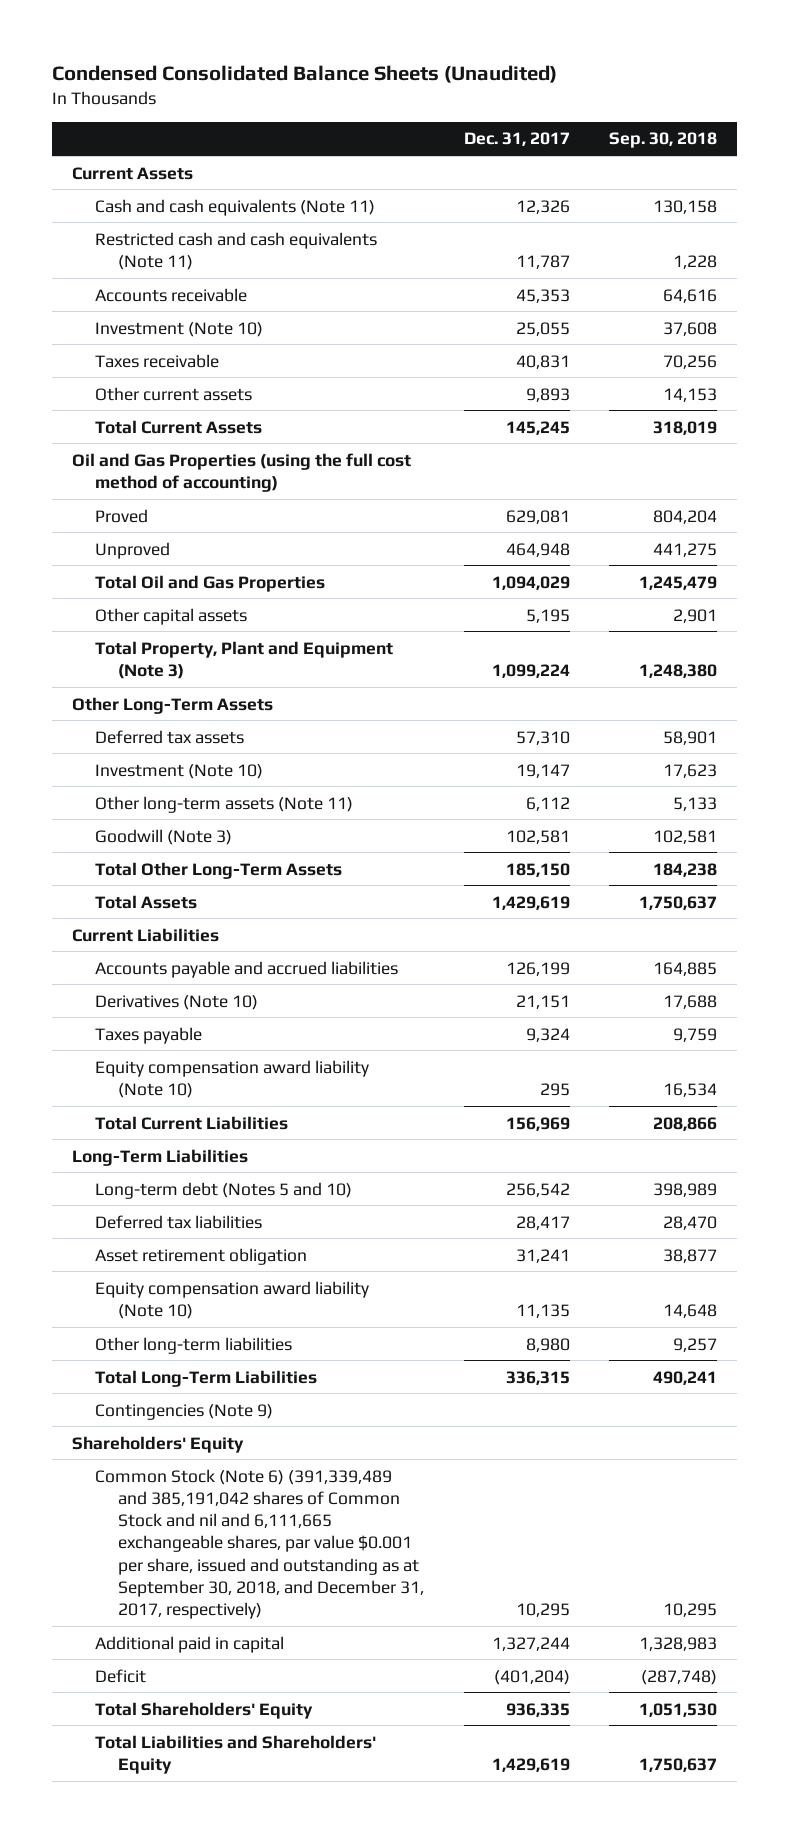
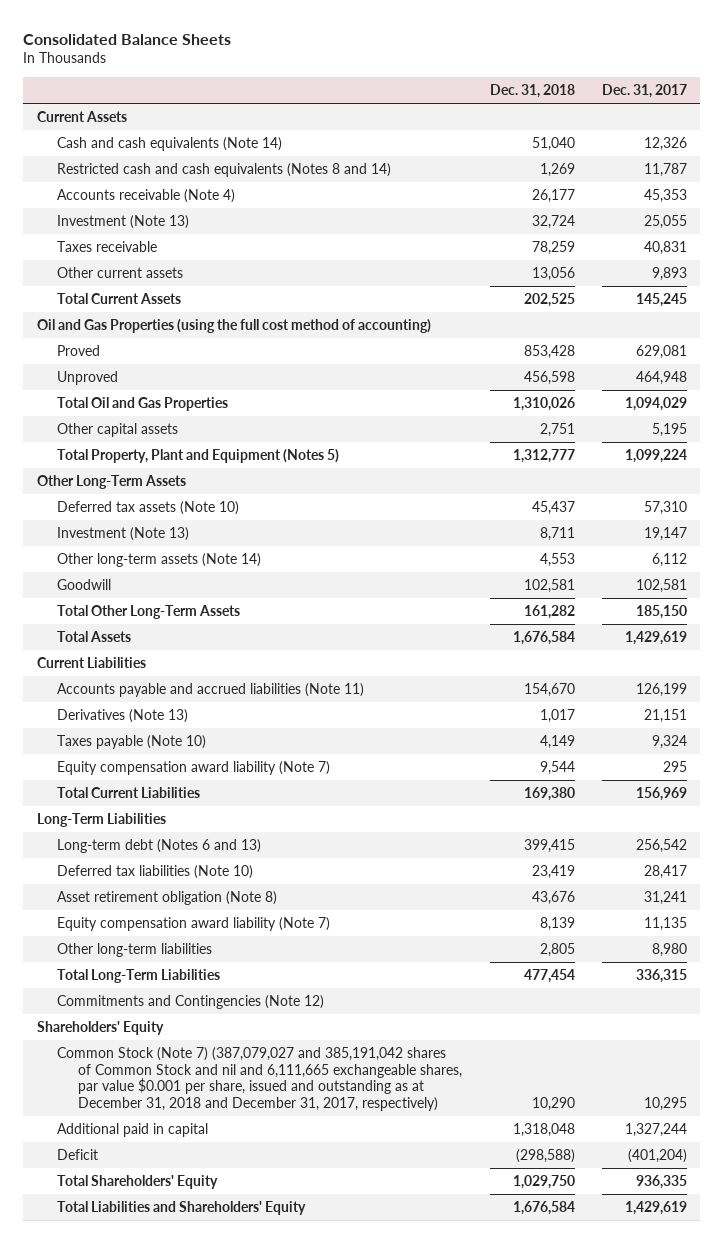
- Condensed Consolidated Balance Sheets (Unaudited)
+ Consolidated Balance Sheets
- | Dec. 31, 2017 | Sep. 30, 2018
+ | Dec. 31, 2018 | Dec. 31, 2017
- Cash and cash equivalents (Note 11) | 12,326 | 130,158
- Restricted cash and cash equivalents (Note 11) | 11,787 | 1,228
- Accounts receivable | 45,353 | 64,616
- Investment (Note 10) | 25,055 | 37,608
+ Cash and cash equivalents (Note 14) | 51,040 | 12,326
+ Restricted cash and cash equivalents (Notes 8 and 14) | 1,269 | 11,787
+ Accounts receivable (Note 4) | 26,177 | 45,353
+ Investment (Note 13) | 32,724 | 25,055
- Total Property, Plant and Equipment (Note 3) | 1,099,224 | 1,248,380
+ Total Property, Plant and Equipment (Notes 5) | 1,312,777 | 1,099,224
- Deferred tax assets | 57,310 | 58,901
- Investment (Note 10) | 19,147 | 17,623
- Other long-term assets (Note 11) | 6,112 | 5,133
- Goodwill (Note 3) | 102,581 | 102,581
+ Deferred tax assets (Note 10) | 45,437 | 57,310
+ Investment (Note 13) | 8,711 | 19,147
+ Other long-term assets (Note 14) | 4,553 | 6,112
+ Goodwill | 102,581 | 102,581
- Accounts payable and accrued liabilities | 126,199 | 164,885
- Derivatives (Note 10) | 21,151 | 17,688
- Taxes payable | 9,324 | 9,759
- Equity compensation award liability (Note 10) | 295 | 16,534
+ Accounts payable and accrued liabilities (Note 11) | 154,670 | 126,199
+ Derivatives (Note 13) | 1,017 | 21,151
+ Taxes payable (Note 10) | 4,149 | 9,324
+ Equity compensation award liability (Note 7) | 9,544 | 295
- Long-term debt (Notes 5 and 10) | 256,542 | 398,989
- Deferred tax liabilities | 28,417 | 28,470
- Asset retirement obligation | 31,241 | 38,877
- Equity compensation award liability (Note 10) | 11,135 | 14,648
+ Long-term debt (Notes 6 and 13) | 399,415 | 256,542
+ Deferred tax liabilities (Note 10) | 23,419 | 28,417
+ Asset retirement obligation (Note 8) | 43,676 | 31,241
+ Equity compensation award liability (Note 7) | 8,139 | 11,135
- Contingencies (Note 9)
+ Commitments and Contingencies (Note 12)
- Common Stock (Note 6) (391,339,489 and 385,191,042 shares of Common Stock and nil and 6,111,665 exchangeable shares, par value $0.001 per share, issued and outstanding as at September 30, 2018, and December 31, 2017, respectively) | 10,295 | 10,295
+ Common Stock (Note 7) (387,079,027 and 385,191,042 shares of Common Stock and nil and 6,111,665 exchangeable shares, par value $0.001 per share, issued and outstanding as at December 31, 2018 and December 31, 2017, respectively) | 10,290 | 10,295

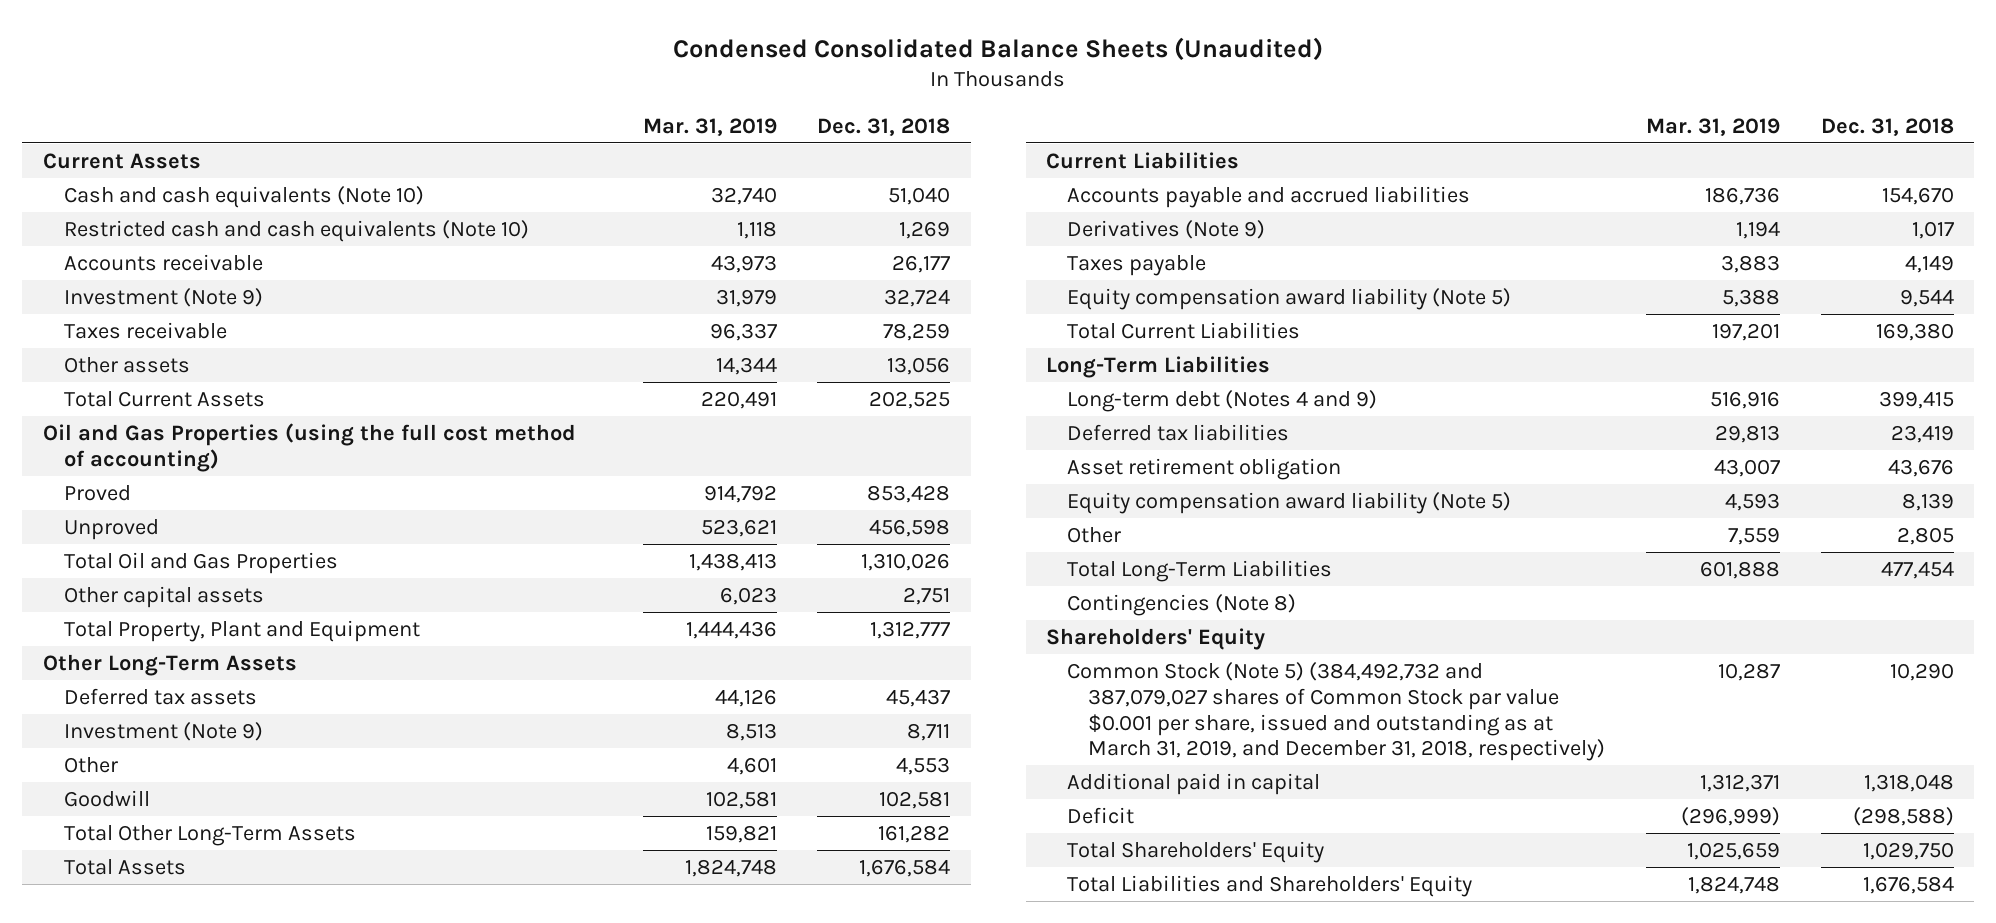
- Consolidated Balance Sheets
+ Condensed Consolidated Balance Sheets (Unaudited)
- | Dec. 31, 2018 | Dec. 31, 2017
+ | Mar. 31, 2019 | Dec. 31, 2018
- Cash and cash equivalents (Note 14) | 51,040 | 12,326
- Restricted cash and cash equivalents (Notes 8 and 14) | 1,269 | 11,787
- Accounts receivable (Note 4) | 26,177 | 45,353
- Investment (Note 13) | 32,724 | 25,055
+ Cash and cash equivalents (Note 10) | 32,740 | 51,040
+ Restricted cash and cash equivalents (Note 10) | 1,118 | 1,269
+ Accounts receivable | 43,973 | 26,177
+ Investment (Note 9) | 31,979 | 32,724
- Other current assets | 13,056 | 9,893
+ Other assets | 14,344 | 13,056
- Total Property, Plant and Equipment (Notes 5) | 1,312,777 | 1,099,224
+ Total Property, Plant and Equipment | 1,444,436 | 1,312,777
- Deferred tax assets (Note 10) | 45,437 | 57,310
- Investment (Note 13) | 8,711 | 19,147
- Other long-term assets (Note 14) | 4,553 | 6,112
+ Deferred tax assets | 44,126 | 45,437
+ Investment (Note 9) | 8,513 | 8,711
+ Other | 4,601 | 4,553
- Accounts payable and accrued liabilities (Note 11) | 154,670 | 126,199
- Derivatives (Note 13) | 1,017 | 21,151
- Taxes payable (Note 10) | 4,149 | 9,324
- Equity compensation award liability (Note 7) | 9,544 | 295
+ Accounts payable and accrued liabilities | 186,736 | 154,670
+ Derivatives (Note 9) | 1,194 | 1,017
+ Taxes payable | 3,883 | 4,149
+ Equity compensation award liability (Note 5) | 5,388 | 9,544
- Long-term debt (Notes 6 and 13) | 399,415 | 256,542
- Deferred tax liabilities (Note 10) | 23,419 | 28,417
- Asset retirement obligation (Note 8) | 43,676 | 31,241
- Equity compensation award liability (Note 7) | 8,139 | 11,135
- Other long-term liabilities | 2,805 | 8,980
+ Long-term debt (Notes 4 and 9) | 516,916 | 399,415
+ Deferred tax liabilities | 29,813 | 23,419
+ Asset retirement obligation | 43,007 | 43,676
+ Equity compensation award liability (Note 5) | 4,593 | 8,139
+ Other | 7,559 | 2,805
- Commitments and Contingencies (Note 12)
+ Contingencies (Note 8)
- Common Stock (Note 7) (387,079,027 and 385,191,042 shares of Common Stock and nil and 6,111,665 exchangeable shares, par value $0.001 per share, issued and outstanding as at December 31, 2018 and December 31, 2017, respectively) | 10,290 | 10,295
+ Common Stock (Note 5) (384,492,732 and 387,079,027 shares of Common Stock par value $0.001 per share, issued and outstanding as at March 31, 2019, and December 31, 2018, respectively) | 10,287 | 10,290

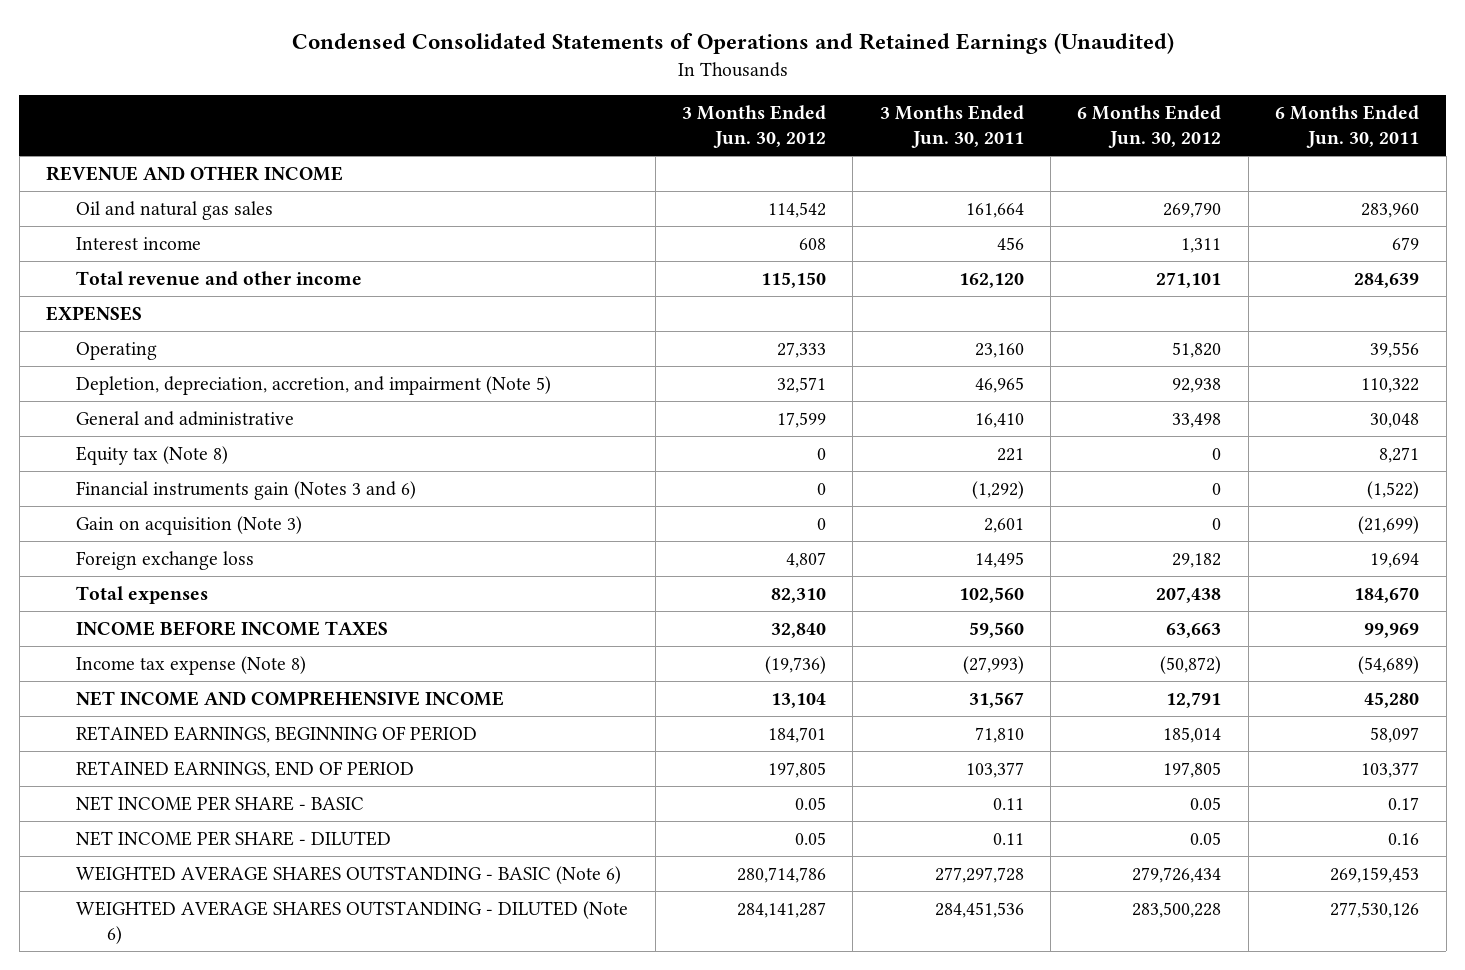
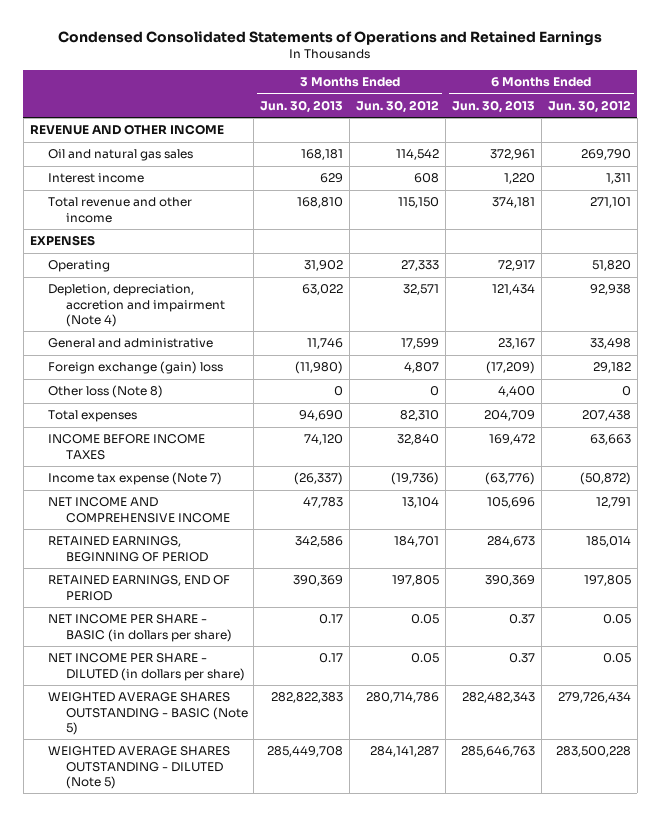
- Condensed Consolidated Statements of Operations and Retained Earnings (Unaudited)
+ Condensed Consolidated Statements of Operations and Retained Earnings
- | 3 Months Ended Jun. 30, 2012 | 3 Months Ended Jun. 30, 2011 | 6 Months Ended Jun. 30, 2012 | 6 Months Ended Jun. 30, 2011
+ | 3 Months Ended Jun. 30, 2013 | 3 Months Ended Jun. 30, 2012 | 6 Months Ended Jun. 30, 2013 | 6 Months Ended Jun. 30, 2012
- Depletion, depreciation, accretion, and impairment (Note 5) | 32,571 | 46,965 | 92,938 | 110,322
+ Depletion, depreciation, accretion and impairment (Note 4) | 63,022 | 32,571 | 121,434 | 92,938
- Equity tax (Note 8) | 0 | 221 | 0 | 8,271
- Financial instruments gain (Notes 3 and 6) | 0 | (1,292) | 0 | (1,522)
- Gain on acquisition (Note 3) | 0 | 2,601 | 0 | (21,699)
- Foreign exchange loss | 4,807 | 14,495 | 29,182 | 19,694
+ Foreign exchange (gain) loss | (11,980) | 4,807 | (17,209) | 29,182
+ Other loss (Note 8) | 0 | 0 | 4,400 | 0
- Income tax expense (Note 8) | (19,736) | (27,993) | (50,872) | (54,689)
+ Income tax expense (Note 7) | (26,337) | (19,736) | (63,776) | (50,872)
- NET INCOME PER SHARE - BASIC | 0.05 | 0.11 | 0.05 | 0.17
- NET INCOME PER SHARE - DILUTED | 0.05 | 0.11 | 0.05 | 0.16
- WEIGHTED AVERAGE SHARES OUTSTANDING - BASIC (Note 6) | 280,714,786 | 277,297,728 | 279,726,434 | 269,159,453
- WEIGHTED AVERAGE SHARES OUTSTANDING - DILUTED (Note 6) | 284,141,287 | 284,451,536 | 283,500,228 | 277,530,126
+ NET INCOME PER SHARE - BASIC (in dollars per share) | 0.17 | 0.05 | 0.37 | 0.05
+ NET INCOME PER SHARE - DILUTED (in dollars per share) | 0.17 | 0.05 | 0.37 | 0.05
+ WEIGHTED AVERAGE SHARES OUTSTANDING - BASIC (Note 5) | 282,822,383 | 280,714,786 | 282,482,343 | 279,726,434
+ WEIGHTED AVERAGE SHARES OUTSTANDING - DILUTED (Note 5) | 285,449,708 | 284,141,287 | 285,646,763 | 283,500,228

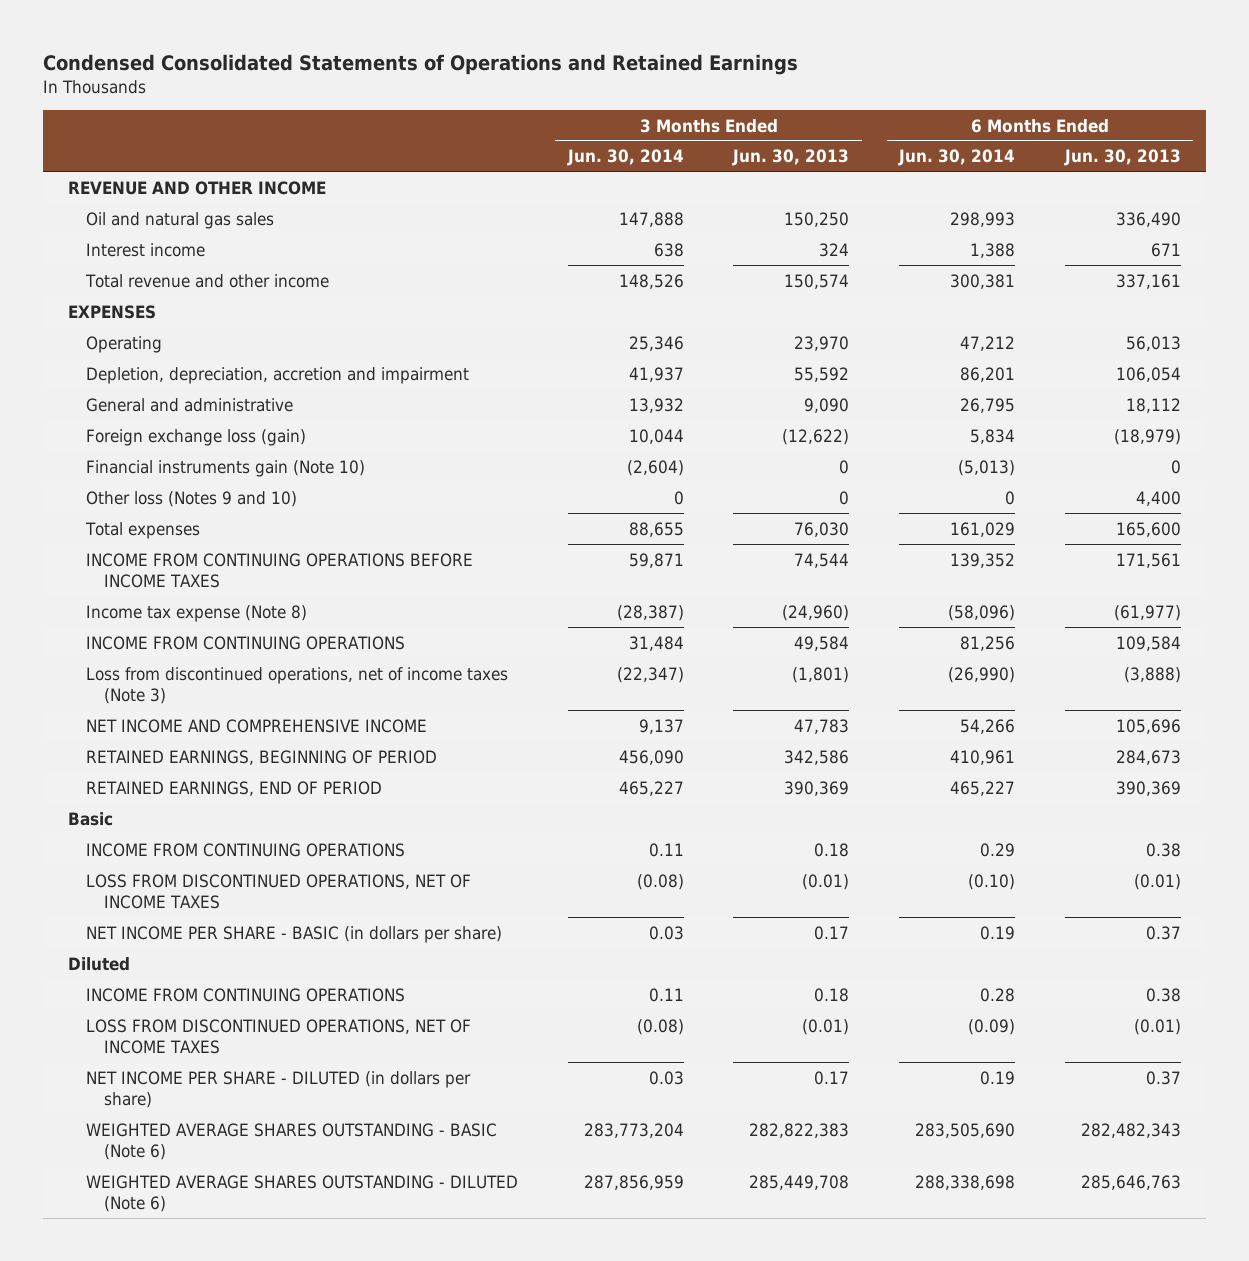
- | 3 Months Ended Jun. 30, 2013 | 3 Months Ended Jun. 30, 2012 | 6 Months Ended Jun. 30, 2013 | 6 Months Ended Jun. 30, 2012
+ | 3 Months Ended Jun. 30, 2014 | 3 Months Ended Jun. 30, 2013 | 6 Months Ended Jun. 30, 2014 | 6 Months Ended Jun. 30, 2013
- Oil and natural gas sales | 168,181 | 114,542 | 372,961 | 269,790
- Interest income | 629 | 608 | 1,220 | 1,311
- Total revenue and other income | 168,810 | 115,150 | 374,181 | 271,101
+ Oil and natural gas sales | 147,888 | 150,250 | 298,993 | 336,490
+ Interest income | 638 | 324 | 1,388 | 671
+ Total revenue and other income | 148,526 | 150,574 | 300,381 | 337,161
- Operating | 31,902 | 27,333 | 72,917 | 51,820
- Depletion, depreciation, accretion and impairment (Note 4) | 63,022 | 32,571 | 121,434 | 92,938
- General and administrative | 11,746 | 17,599 | 23,167 | 33,498
- Foreign exchange (gain) loss | (11,980) | 4,807 | (17,209) | 29,182
- Other loss (Note 8) | 0 | 0 | 4,400 | 0
- Total expenses | 94,690 | 82,310 | 204,709 | 207,438
- INCOME BEFORE INCOME TAXES | 74,120 | 32,840 | 169,472 | 63,663
- Income tax expense (Note 7) | (26,337) | (19,736) | (63,776) | (50,872)
+ Operating | 25,346 | 23,970 | 47,212 | 56,013
+ Depletion, depreciation, accretion and impairment | 41,937 | 55,592 | 86,201 | 106,054
+ General and administrative | 13,932 | 9,090 | 26,795 | 18,112
+ Foreign exchange loss (gain) | 10,044 | (12,622) | 5,834 | (18,979)
+ Financial instruments gain (Note 10) | (2,604) | 0 | (5,013) | 0
+ Other loss (Notes 9 and 10) | 0 | 0 | 0 | 4,400
+ Total expenses | 88,655 | 76,030 | 161,029 | 165,600
+ INCOME FROM CONTINUING OPERATIONS BEFORE INCOME TAXES | 59,871 | 74,544 | 139,352 | 171,561
+ Income tax expense (Note 8) | (28,387) | (24,960) | (58,096) | (61,977)
+ INCOME FROM CONTINUING OPERATIONS | 31,484 | 49,584 | 81,256 | 109,584
+ Loss from discontinued operations, net of income taxes (Note 3) | (22,347) | (1,801) | (26,990) | (3,888)
+ Basic
+ INCOME FROM CONTINUING OPERATIONS | 0.11 | 0.18 | 0.29 | 0.38
+ LOSS FROM DISCONTINUED OPERATIONS, NET OF INCOME TAXES | (0.08) | (0.01) | (0.10) | (0.01)
+ Diluted
+ INCOME FROM CONTINUING OPERATIONS | 0.11 | 0.18 | 0.28 | 0.38
+ LOSS FROM DISCONTINUED OPERATIONS, NET OF INCOME TAXES | (0.08) | (0.01) | (0.09) | (0.01)
- WEIGHTED AVERAGE SHARES OUTSTANDING - BASIC (Note 5) | 282,822,383 | 280,714,786 | 282,482,343 | 279,726,434
- WEIGHTED AVERAGE SHARES OUTSTANDING - DILUTED (Note 5) | 285,449,708 | 284,141,287 | 285,646,763 | 283,500,228
+ WEIGHTED AVERAGE SHARES OUTSTANDING - BASIC (Note 6) | 283,773,204 | 282,822,383 | 283,505,690 | 282,482,343
+ WEIGHTED AVERAGE SHARES OUTSTANDING - DILUTED (Note 6) | 287,856,959 | 285,449,708 | 288,338,698 | 285,646,763

